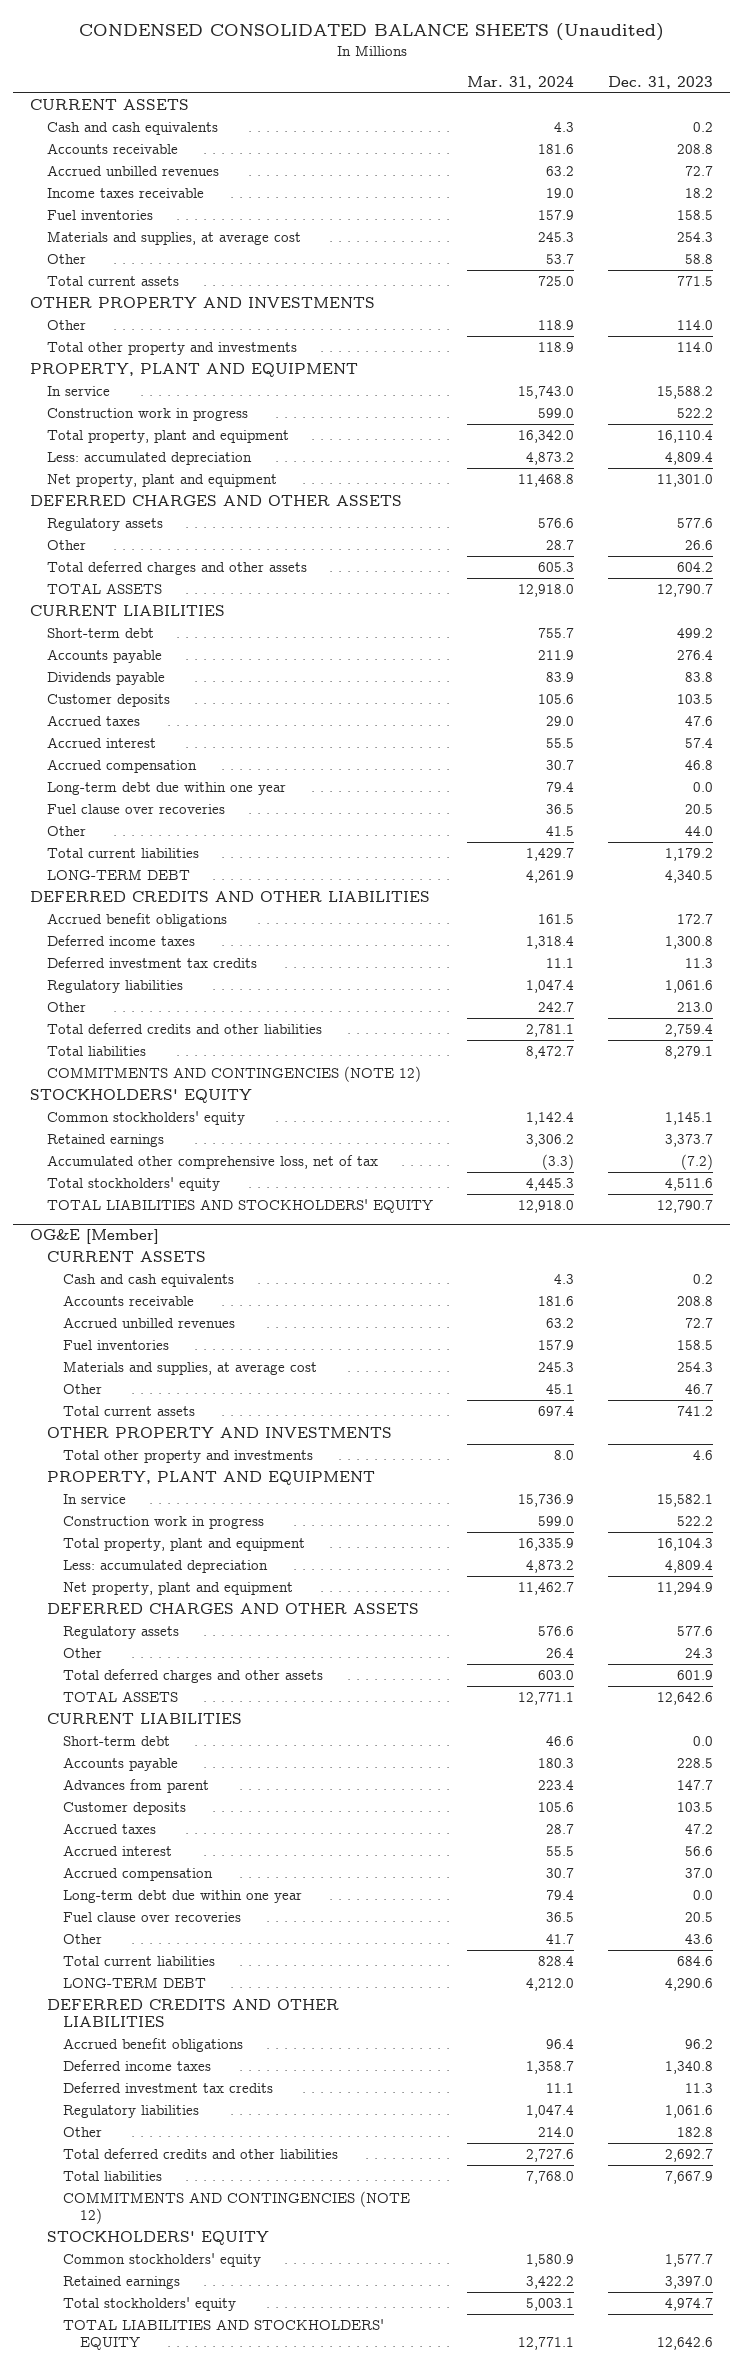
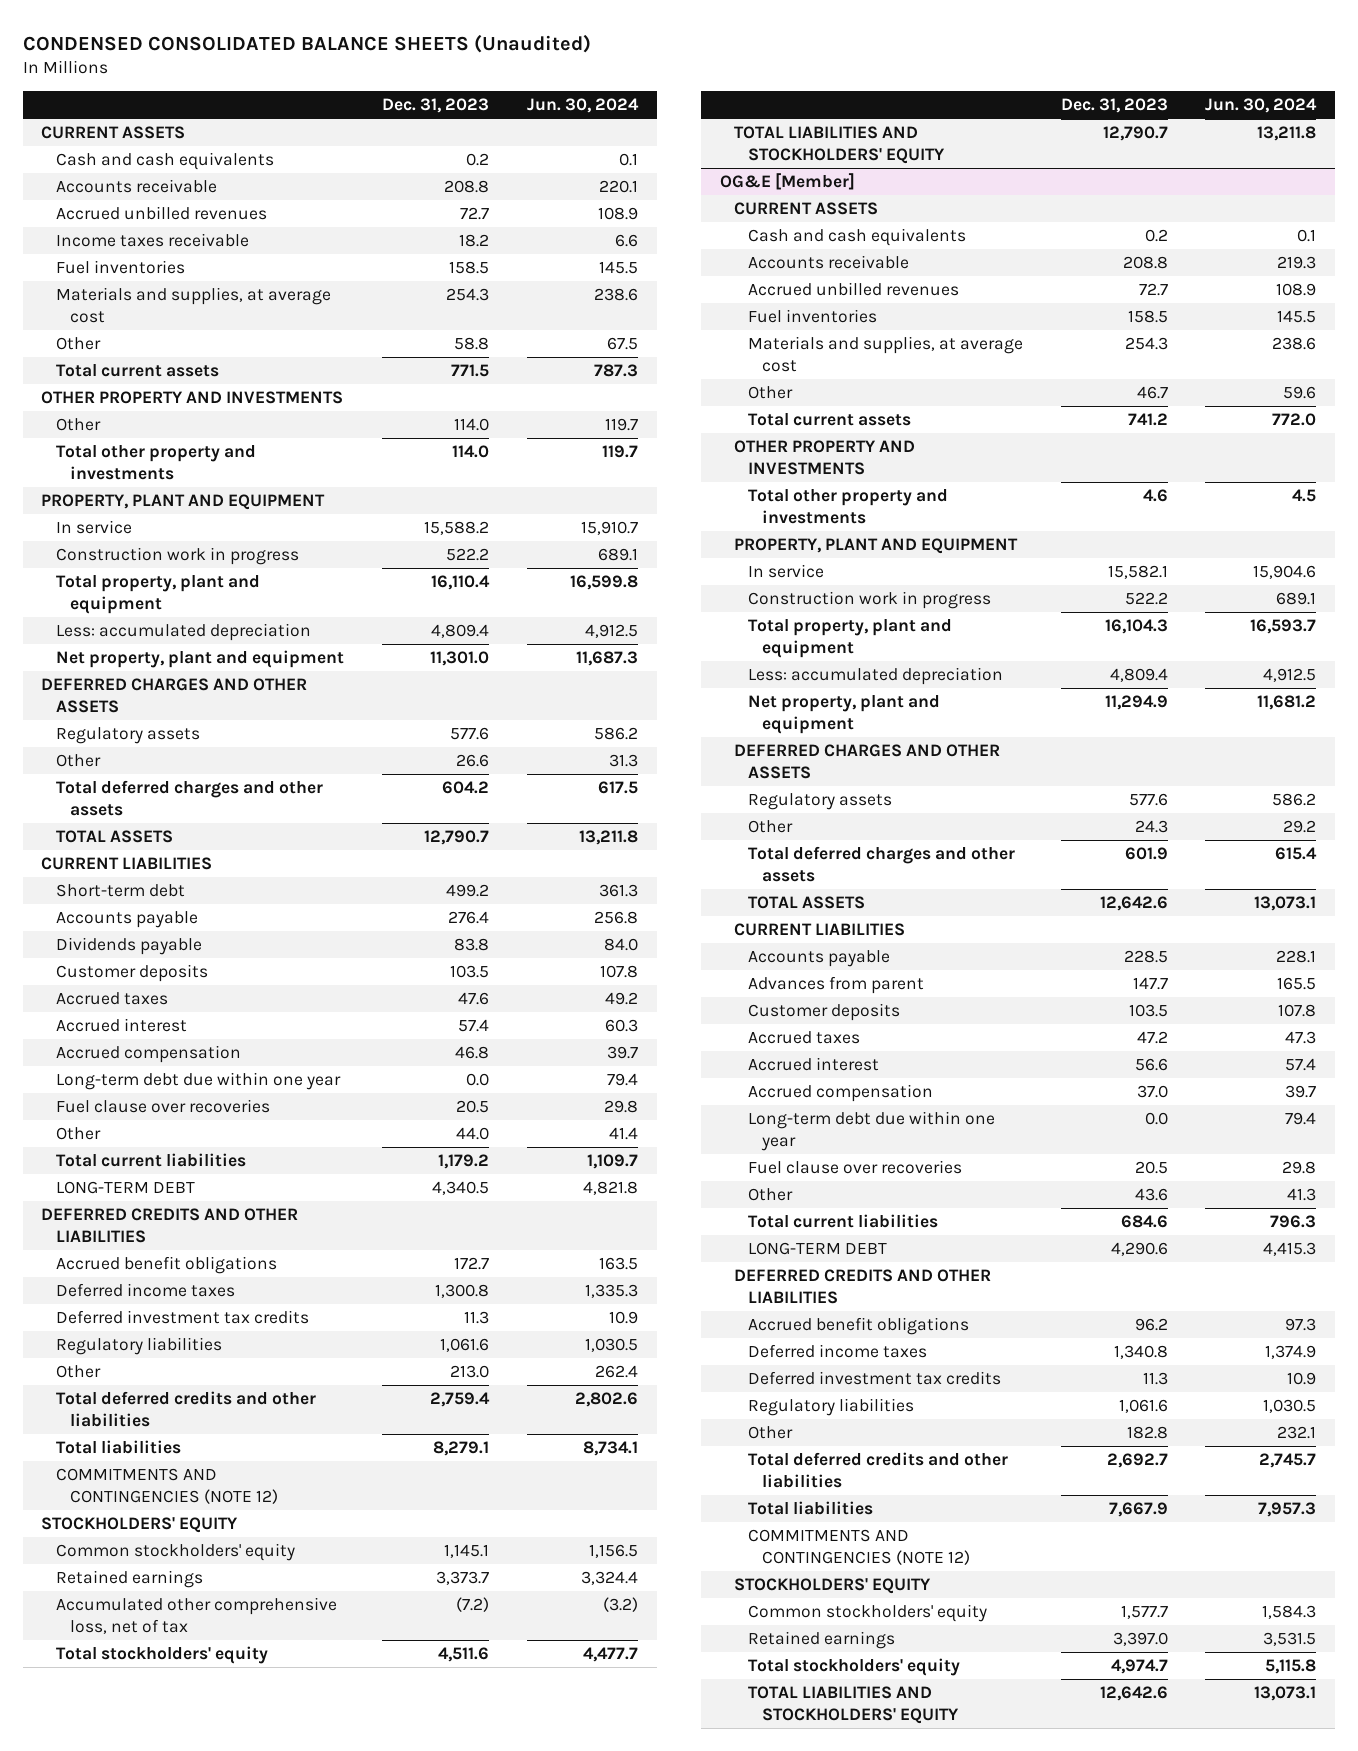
- | Mar. 31, 2024 | Dec. 31, 2023
+ | Dec. 31, 2023 | Jun. 30, 2024
@ OG&E [Member]
- Short-term debt | 46.6 | 0.0

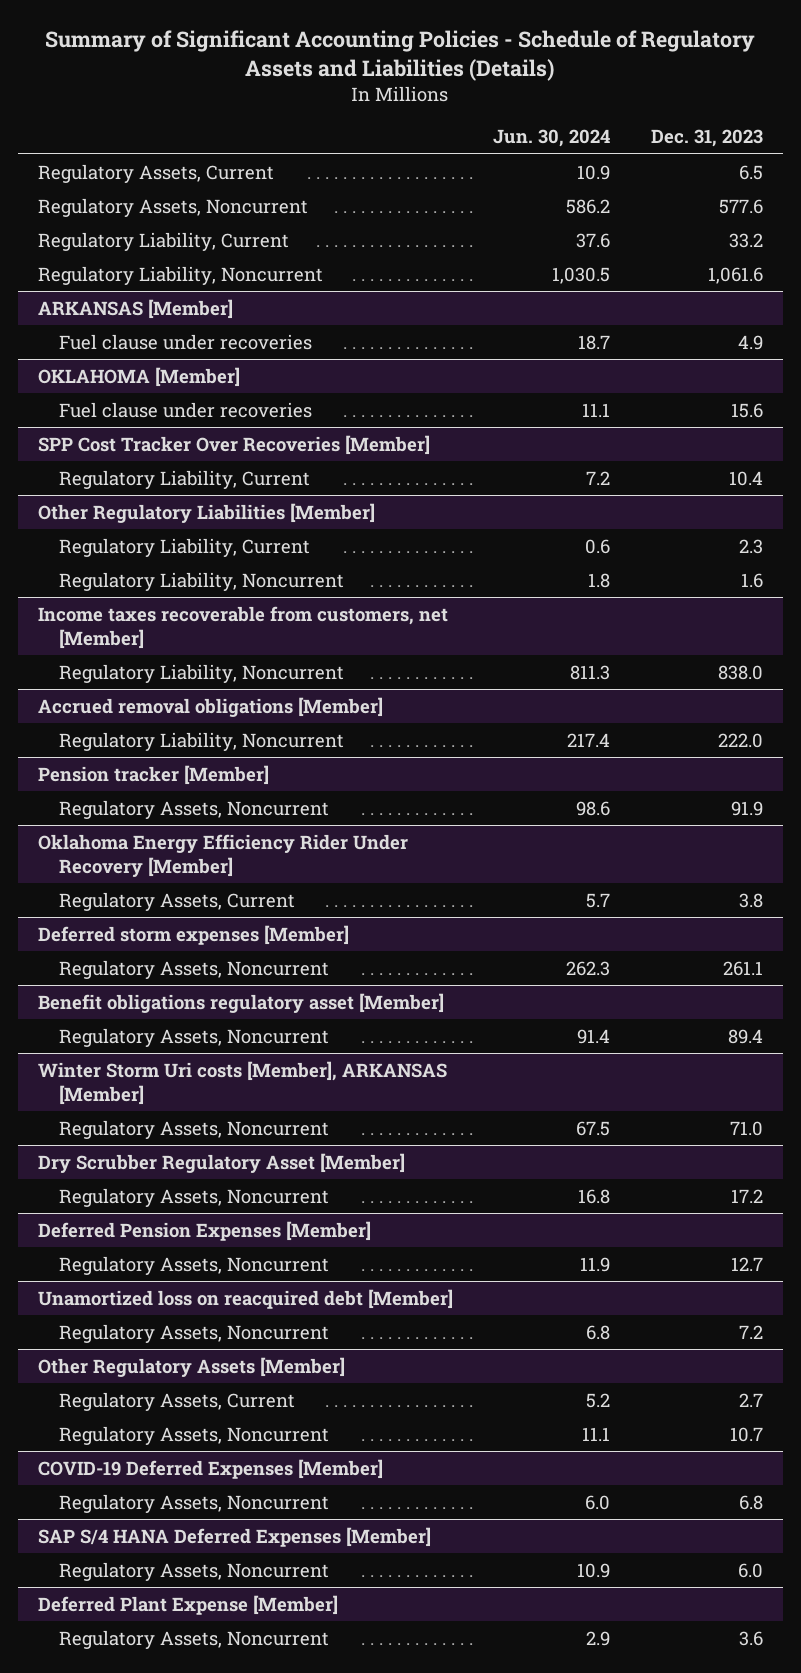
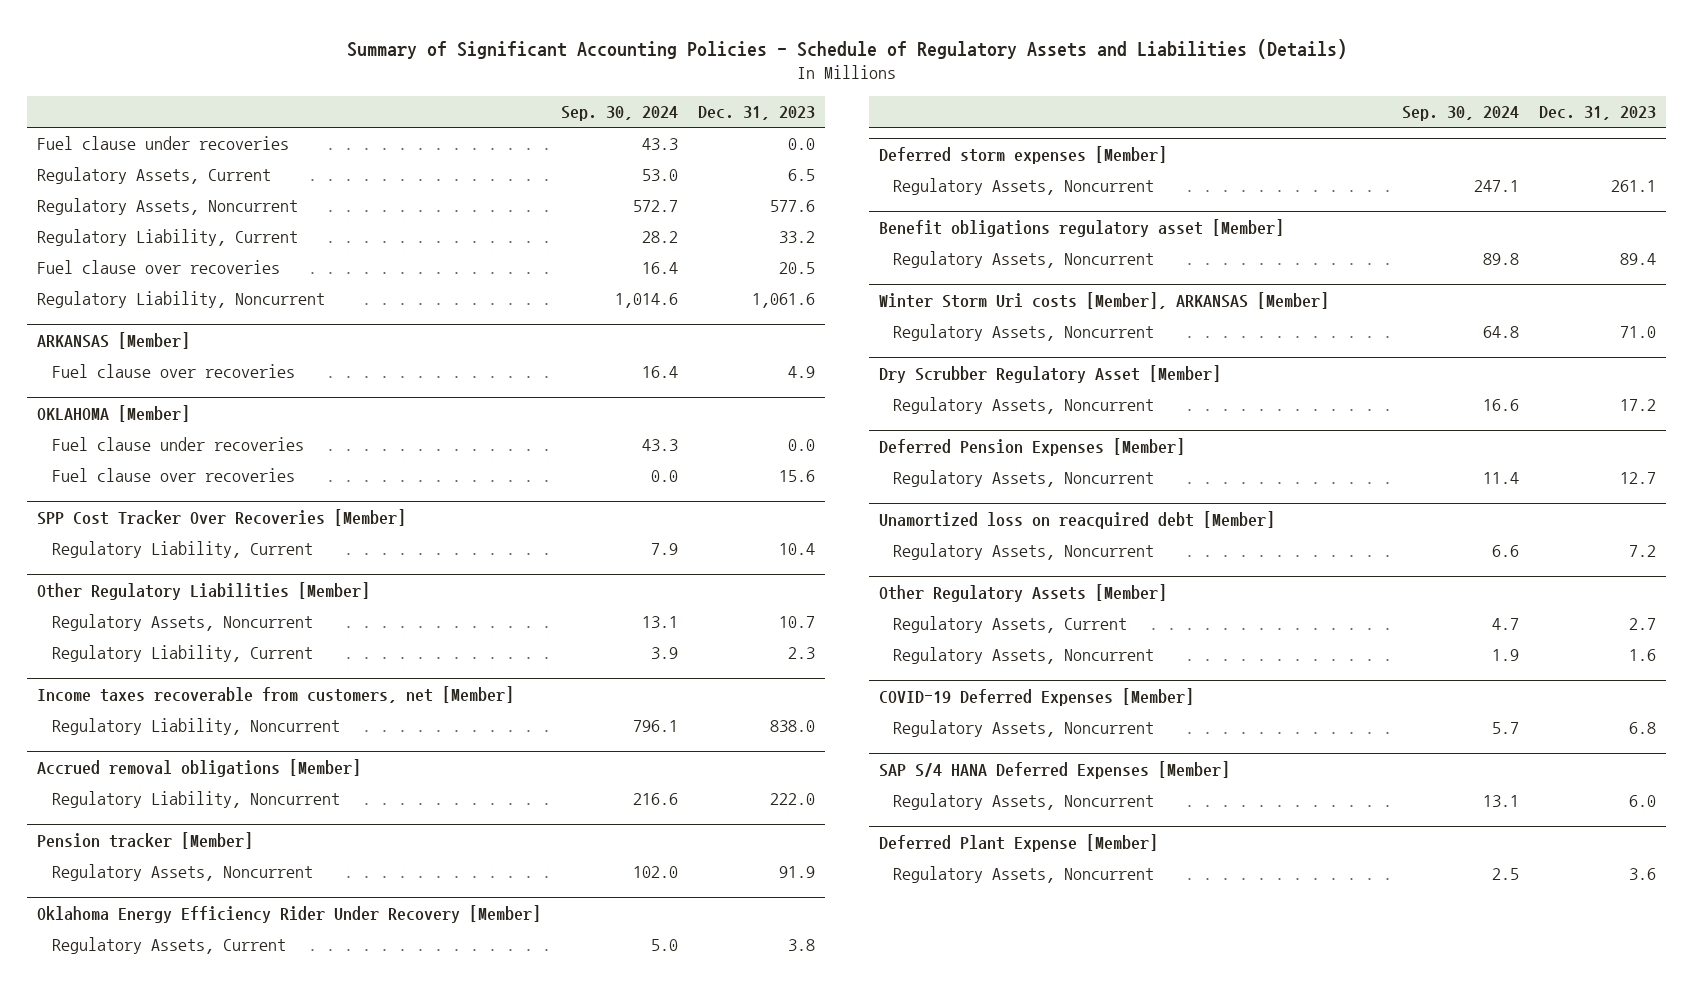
- | Jun. 30, 2024 | Dec. 31, 2023
+ | Sep. 30, 2024 | Dec. 31, 2023
+ Fuel clause under recoveries | 43.3 | 0.0
+ Fuel clause over recoveries | 16.4 | 20.5
@ ARKANSAS [Member]
- Fuel clause under recoveries | 18.7 | 4.9
+ Fuel clause over recoveries | 16.4 | 4.9
@ OKLAHOMA [Member]
- Fuel clause under recoveries | 11.1 | 15.6
+ Fuel clause under recoveries | 43.3 | 0.0
+ Fuel clause over recoveries | 0.0 | 15.6
@ Other Regulatory Liabilities [Member]
+ Regulatory Assets, Noncurrent | 13.1 | 10.7
- Regulatory Liability, Noncurrent | 1.8 | 1.6
@ Other Regulatory Assets [Member]
- Regulatory Assets, Noncurrent | 11.1 | 10.7
+ Regulatory Assets, Noncurrent | 1.9 | 1.6

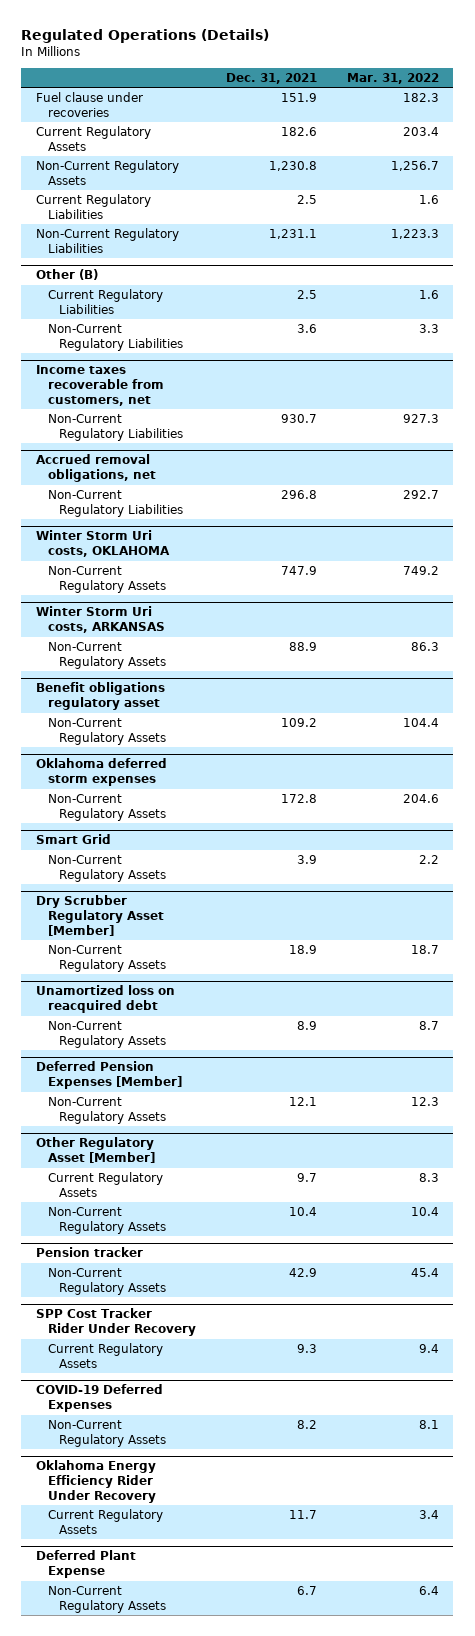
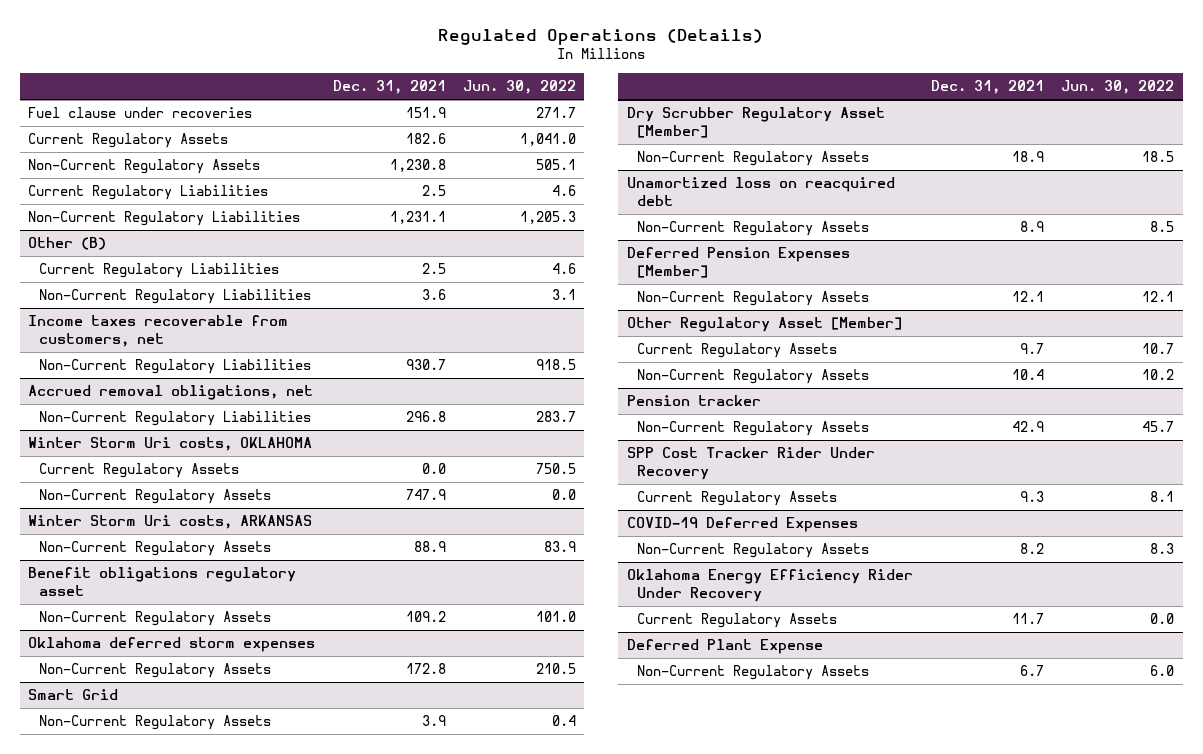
- | Dec. 31, 2021 | Mar. 31, 2022
+ | Dec. 31, 2021 | Jun. 30, 2022
@ Winter Storm Uri costs, OKLAHOMA
+ Current Regulatory Assets | 0.0 | 750.5

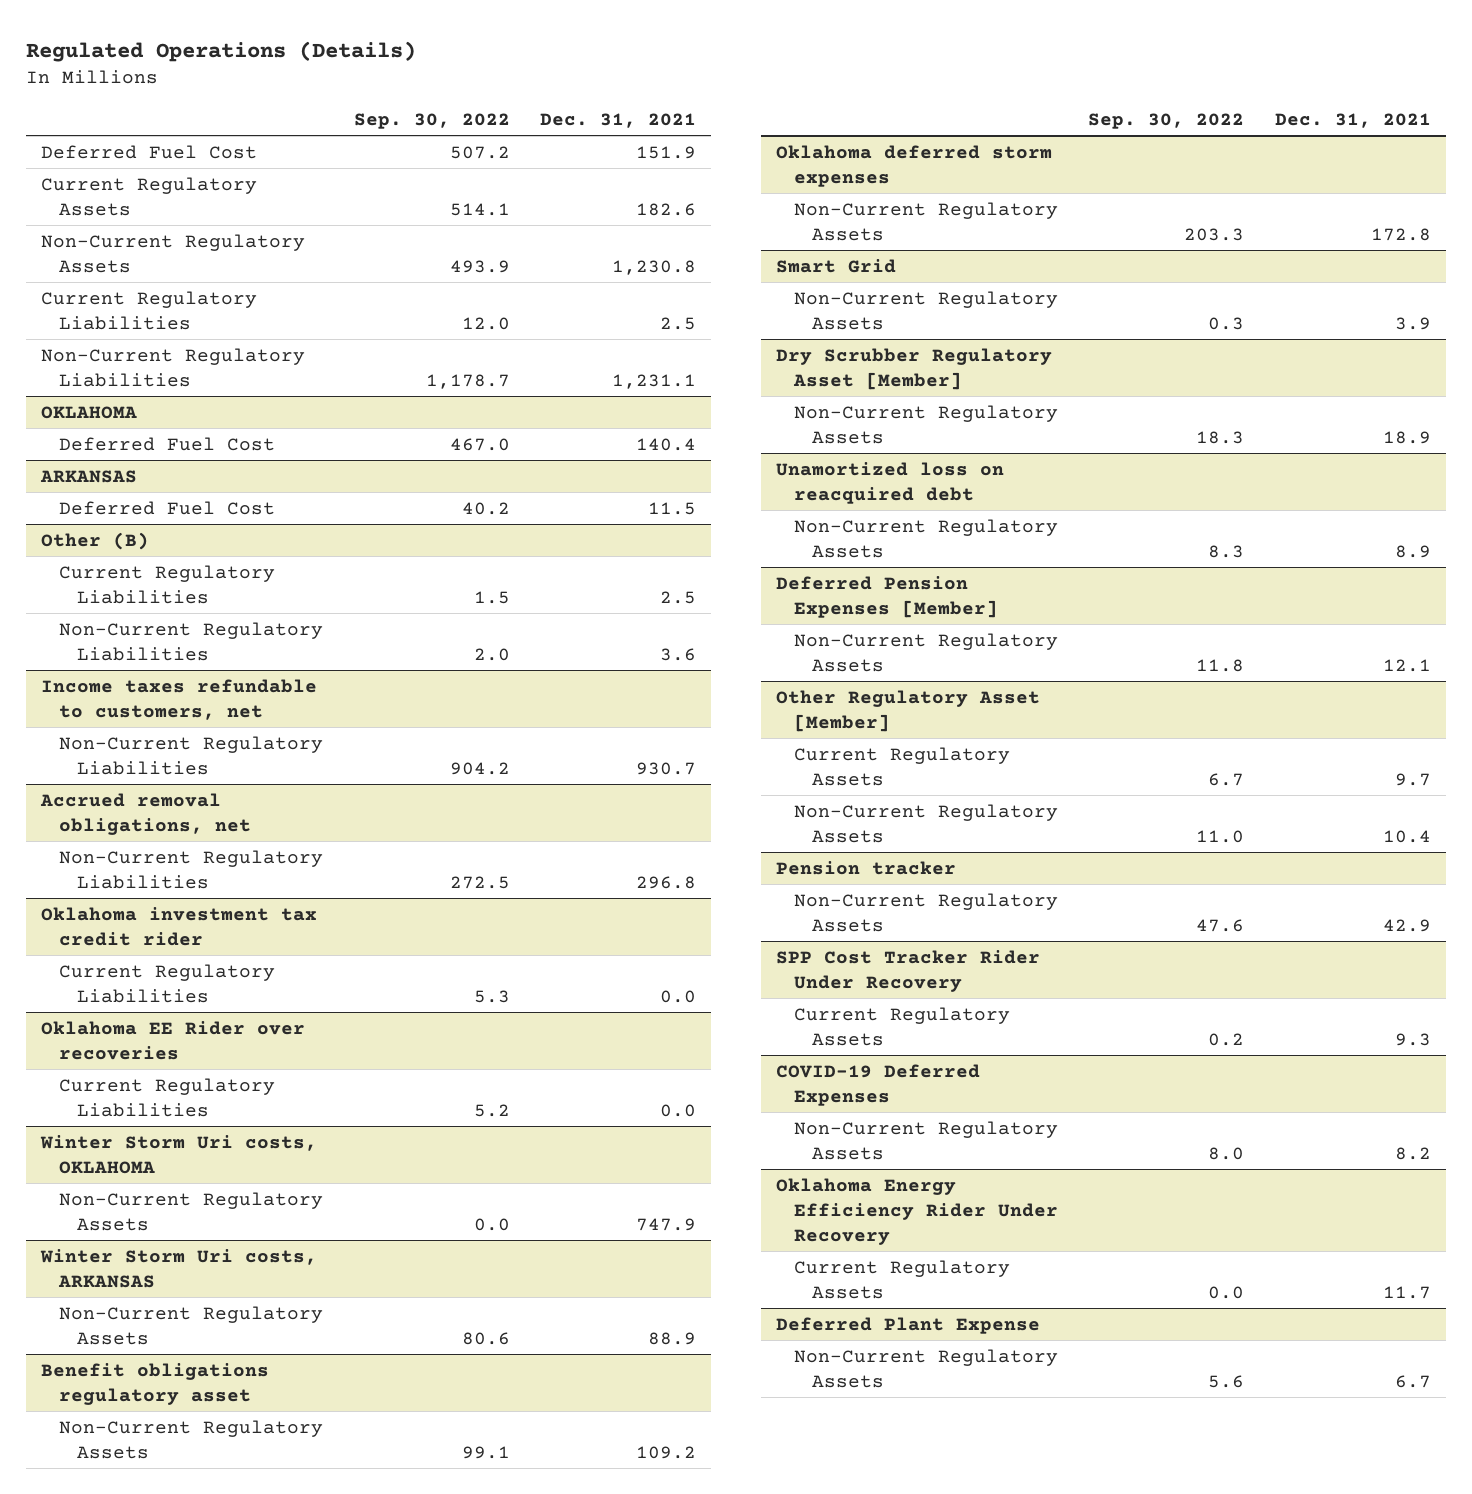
- | Dec. 31, 2021 | Jun. 30, 2022
+ | Sep. 30, 2022 | Dec. 31, 2021
- Fuel clause under recoveries | 151.9 | 271.7
+ Deferred Fuel Cost | 507.2 | 151.9
+ OKLAHOMA
+ Deferred Fuel Cost | 467.0 | 140.4
+ ARKANSAS
+ Deferred Fuel Cost | 40.2 | 11.5
- Income taxes recoverable from customers, net
+ Income taxes refundable to customers, net
+ Oklahoma investment tax credit rider
+ Current Regulatory Liabilities | 5.3 | 0.0
+ Oklahoma EE Rider over recoveries
+ Current Regulatory Liabilities | 5.2 | 0.0
@ Winter Storm Uri costs, OKLAHOMA
- Current Regulatory Assets | 0.0 | 750.5

